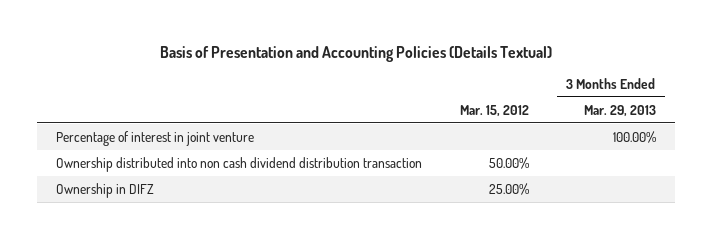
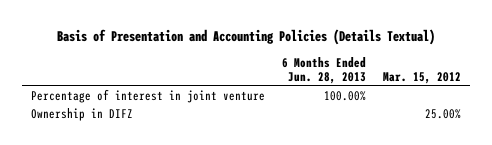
- | Mar. 15, 2012 | 3 Months Ended Mar. 29, 2013
+ | 6 Months Ended Jun. 28, 2013 | Mar. 15, 2012
- Ownership distributed into non cash dividend distribution transaction | 50.00% |

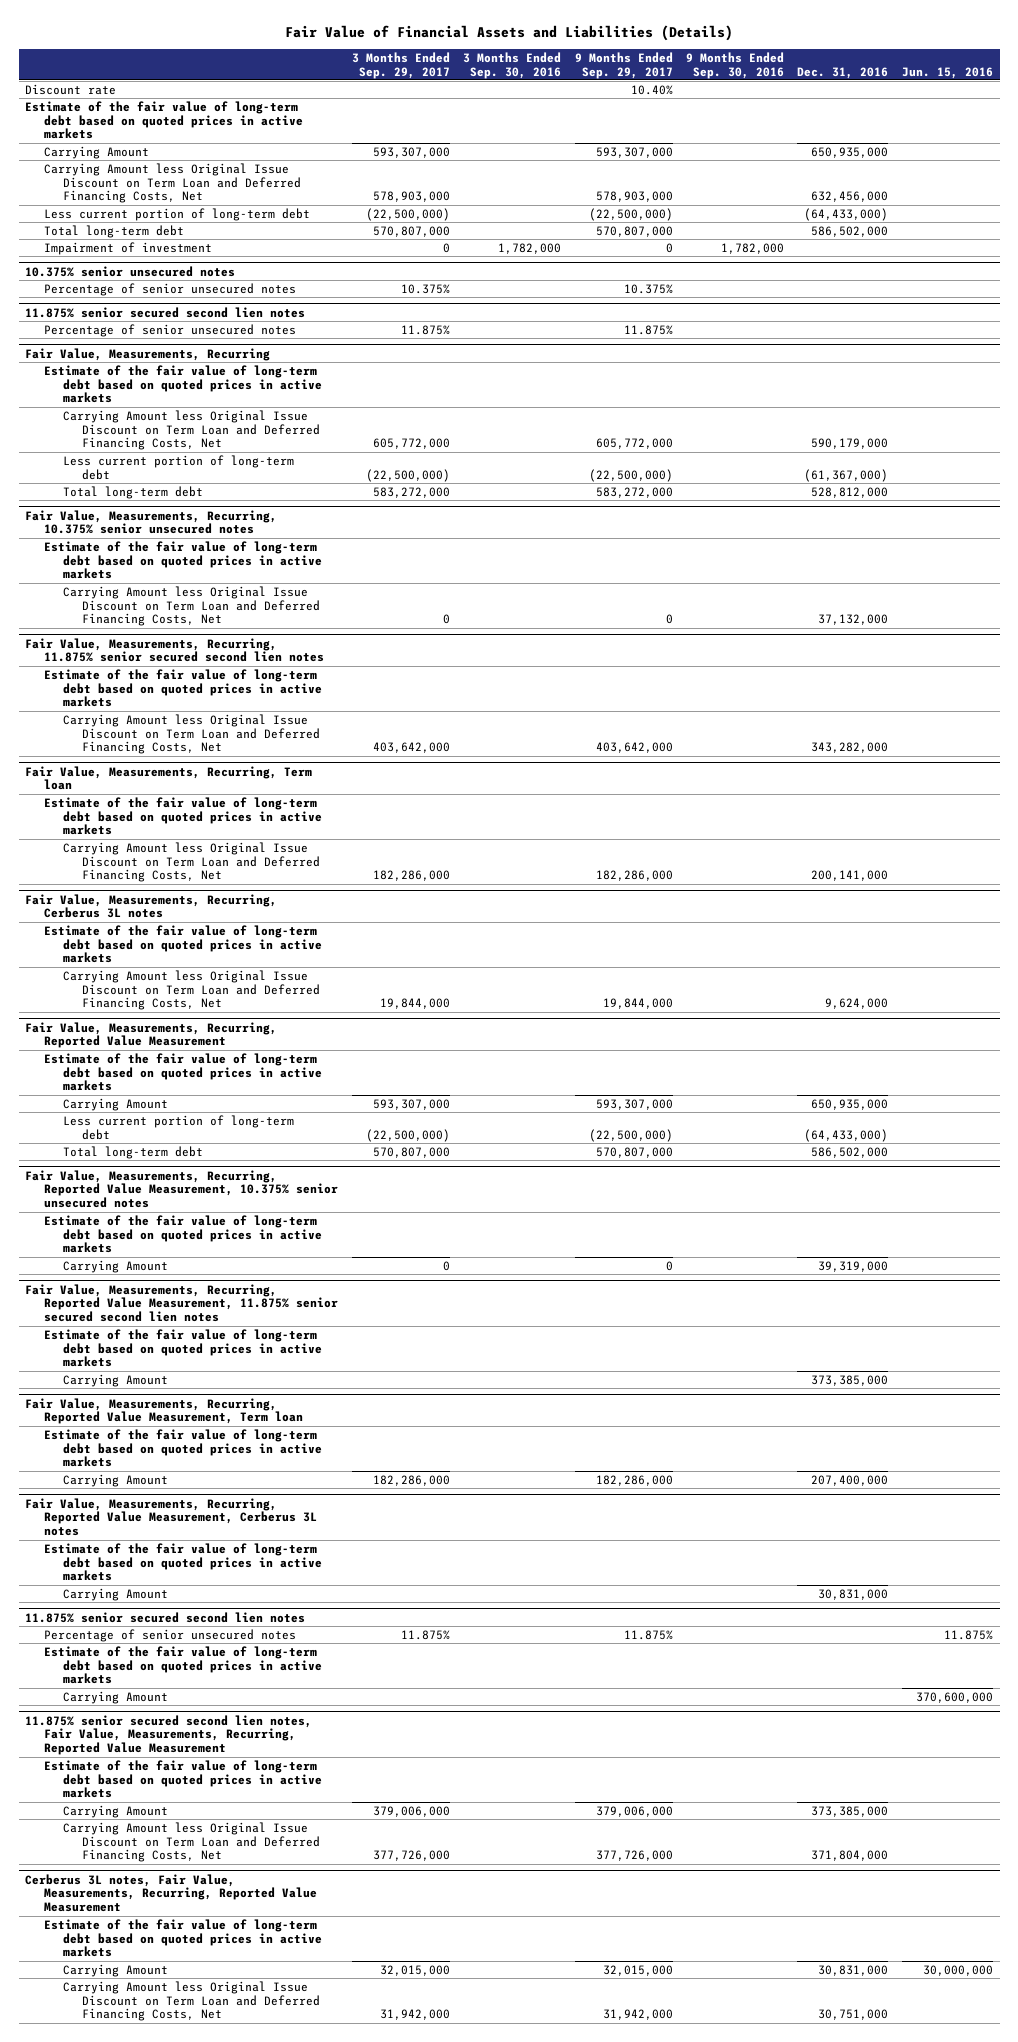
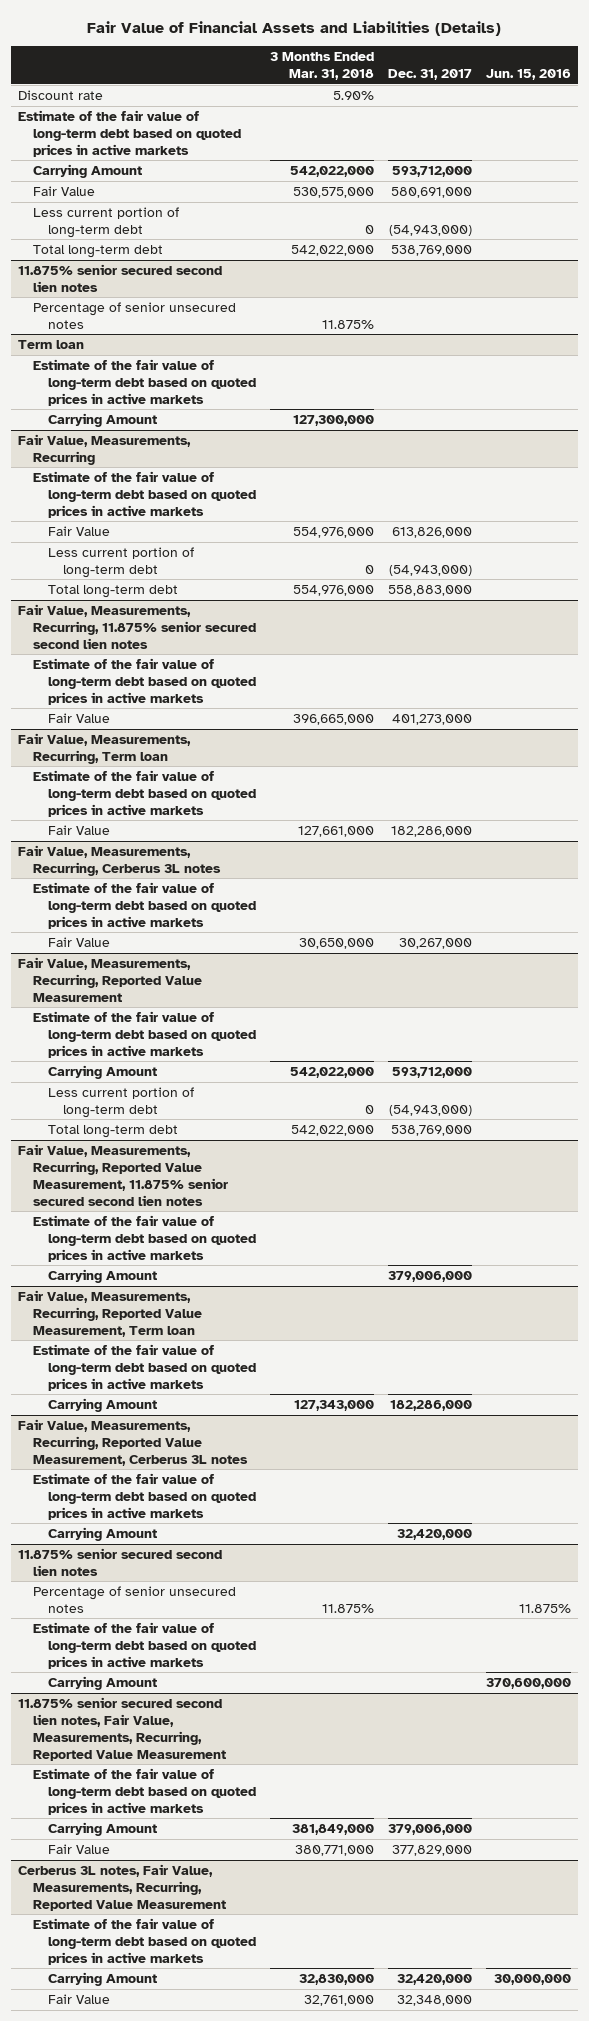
- | 3 Months Ended Sep. 29, 2017 | 3 Months Ended Sep. 30, 2016 | 9 Months Ended Sep. 29, 2017 | 9 Months Ended Sep. 30, 2016 | Dec. 31, 2016 | Jun. 15, 2016
+ | 3 Months Ended Mar. 31, 2018 | Dec. 31, 2017 | Jun. 15, 2016
- Carrying Amount less Original Issue Discount on Term Loan and Deferred Financing Costs, Net | 578,903,000 | | 578,903,000 | | 632,456,000 |
+ Fair Value | 530,575,000 | 580,691,000 |
- Impairment of investment | 0 | 1,782,000 | 0 | 1,782,000 | |
- 10.375% senior unsecured notes
- Percentage of senior unsecured notes | 10.375% | | 10.375% | | |
+ Term loan
+ Estimate of the fair value of long-term debt based on quoted prices in active markets
+ Carrying Amount | 127,300,000 | |
@ Fair Value, Measurements, Recurring
- Carrying Amount less Original Issue Discount on Term Loan and Deferred Financing Costs, Net | 605,772,000 | | 605,772,000 | | 590,179,000 |
+ Fair Value | 554,976,000 | 613,826,000 |
- Fair Value, Measurements, Recurring, 10.375% senior unsecured notes
- Estimate of the fair value of long-term debt based on quoted prices in active markets
- Carrying Amount less Original Issue Discount on Term Loan and Deferred Financing Costs, Net | 0 | | 0 | | 37,132,000 |
@ Fair Value, Measurements, Recurring, 11.875% senior secured second lien notes
- Carrying Amount less Original Issue Discount on Term Loan and Deferred Financing Costs, Net | 403,642,000 | | 403,642,000 | | 343,282,000 |
+ Fair Value | 396,665,000 | 401,273,000 |
@ Fair Value, Measurements, Recurring, Term loan
- Carrying Amount less Original Issue Discount on Term Loan and Deferred Financing Costs, Net | 182,286,000 | | 182,286,000 | | 200,141,000 |
+ Fair Value | 127,661,000 | 182,286,000 |
@ Fair Value, Measurements, Recurring, Cerberus 3L notes
- Carrying Amount less Original Issue Discount on Term Loan and Deferred Financing Costs, Net | 19,844,000 | | 19,844,000 | | 9,624,000 |
+ Fair Value | 30,650,000 | 30,267,000 |
- Fair Value, Measurements, Recurring, Reported Value Measurement, 10.375% senior unsecured notes
- Estimate of the fair value of long-term debt based on quoted prices in active markets
- Carrying Amount | 0 | | 0 | | 39,319,000 |
@ 11.875% senior secured second lien notes, Fair Value, Measurements, Recurring, Reported Value Measurement
- Carrying Amount less Original Issue Discount on Term Loan and Deferred Financing Costs, Net | 377,726,000 | | 377,726,000 | | 371,804,000 |
+ Fair Value | 380,771,000 | 377,829,000 |
@ Cerberus 3L notes, Fair Value, Measurements, Recurring, Reported Value Measurement
- Carrying Amount less Original Issue Discount on Term Loan and Deferred Financing Costs, Net | 31,942,000 | | 31,942,000 | | 30,751,000 |
+ Fair Value | 32,761,000 | 32,348,000 |

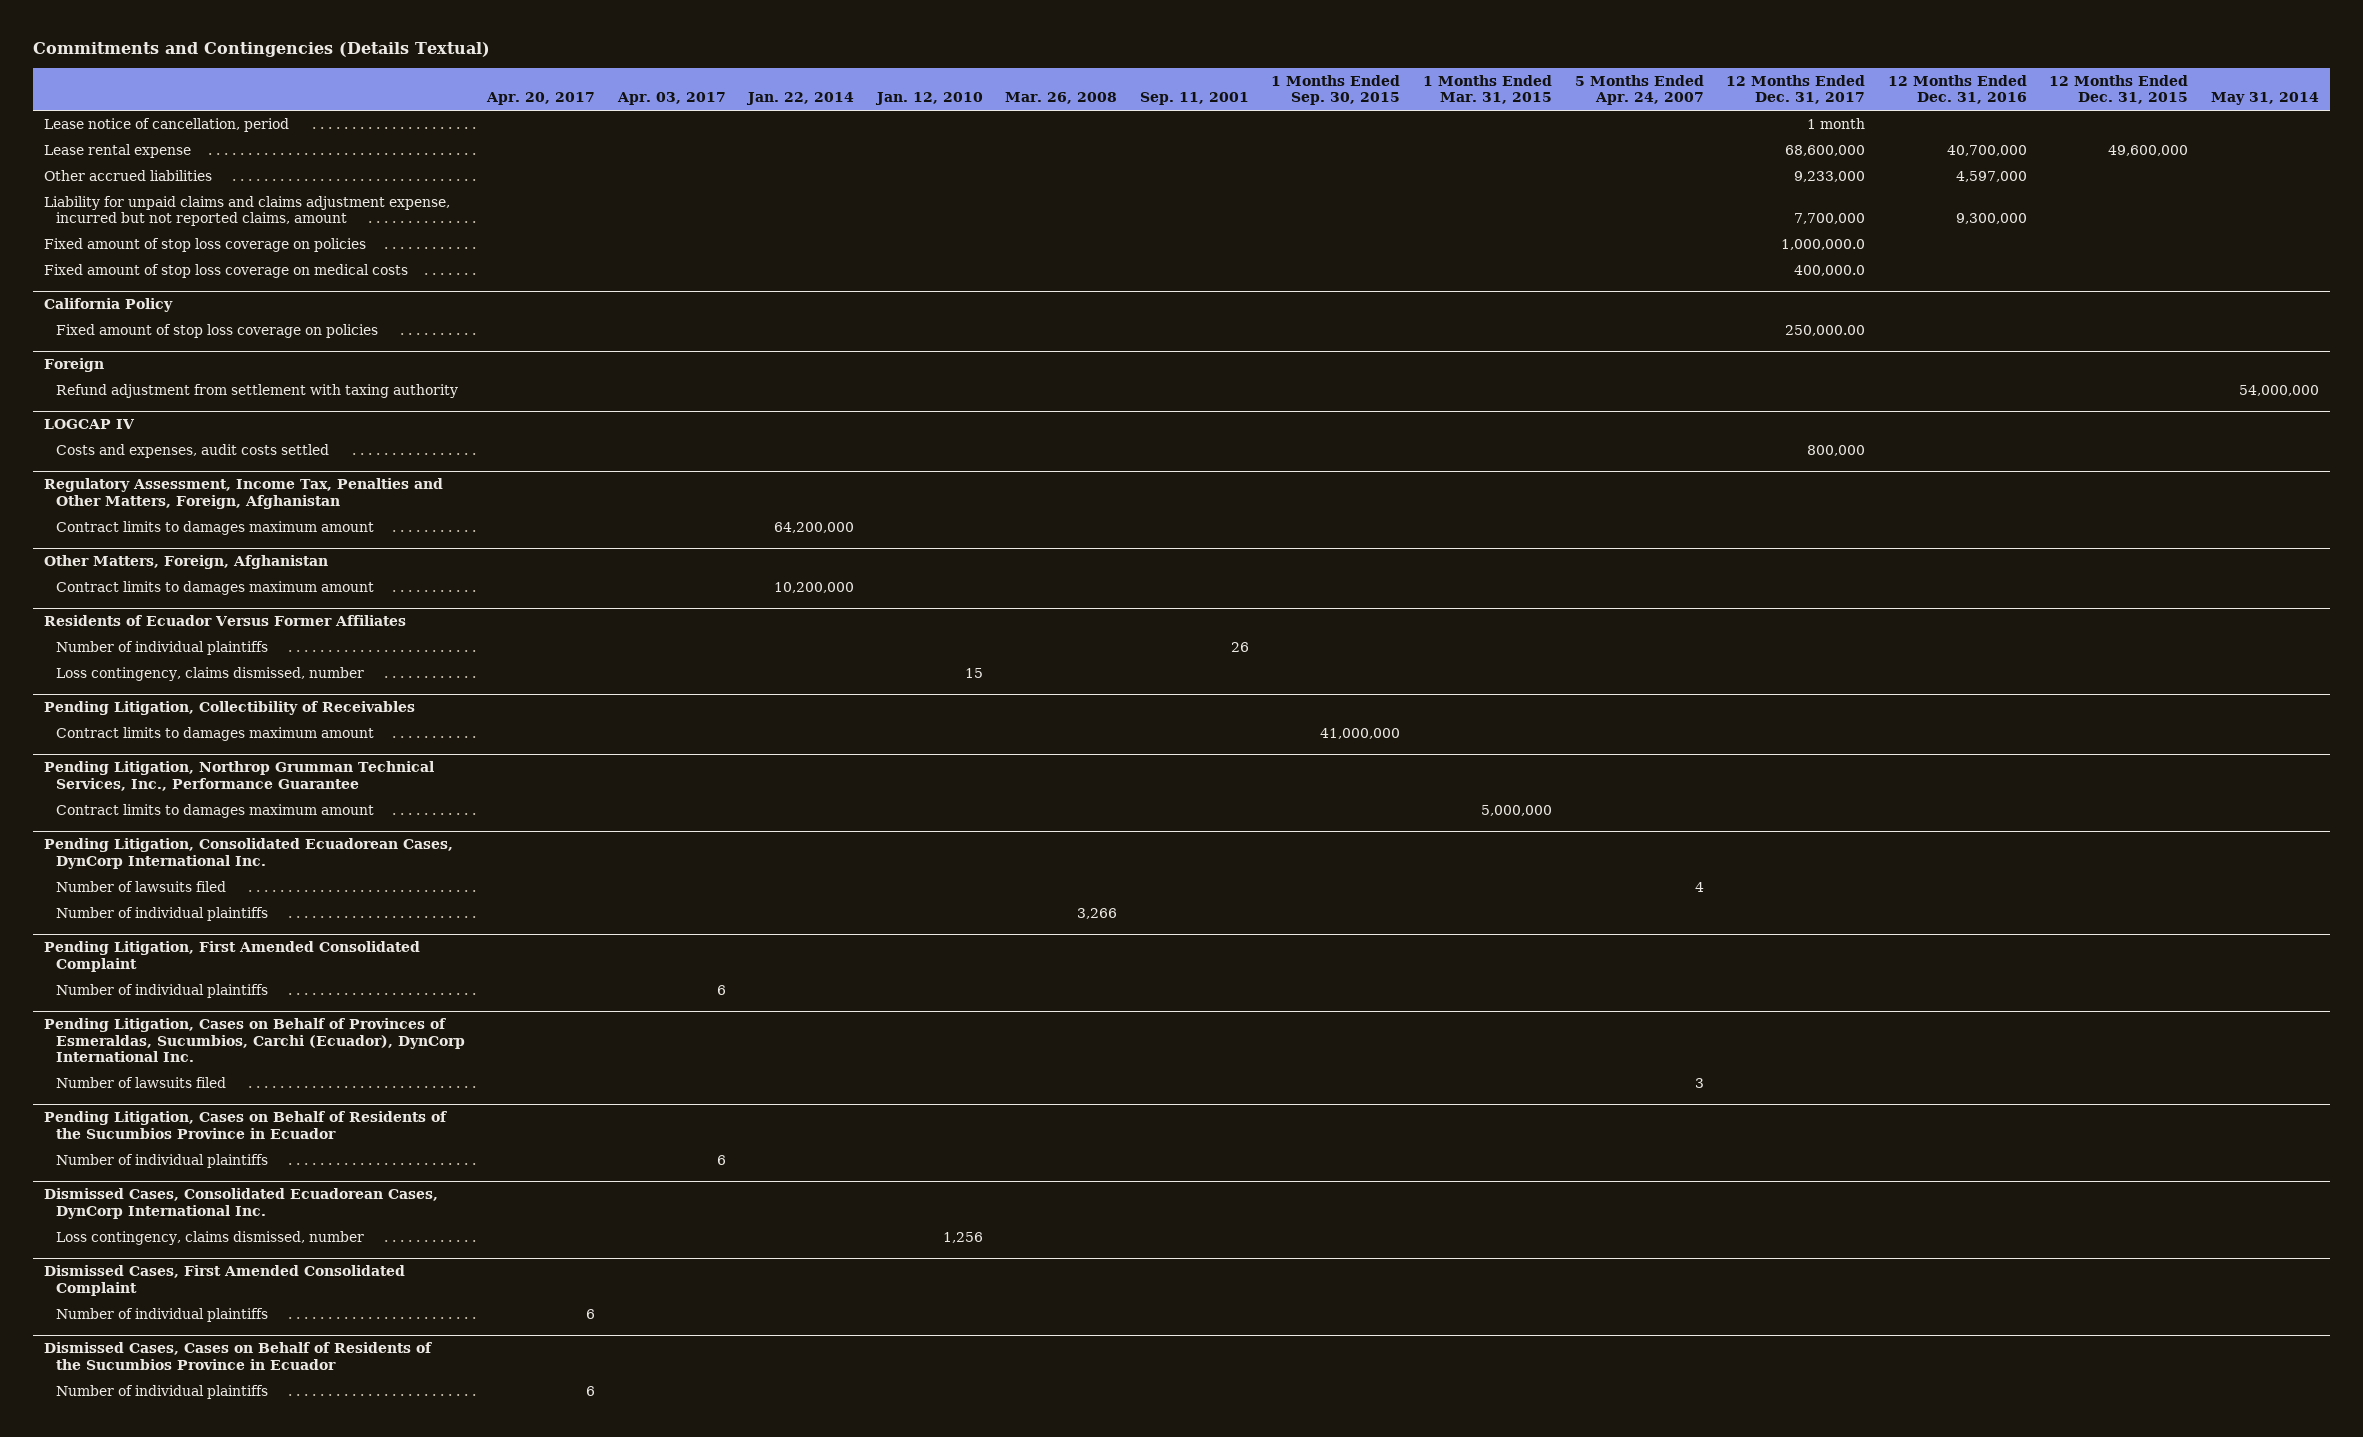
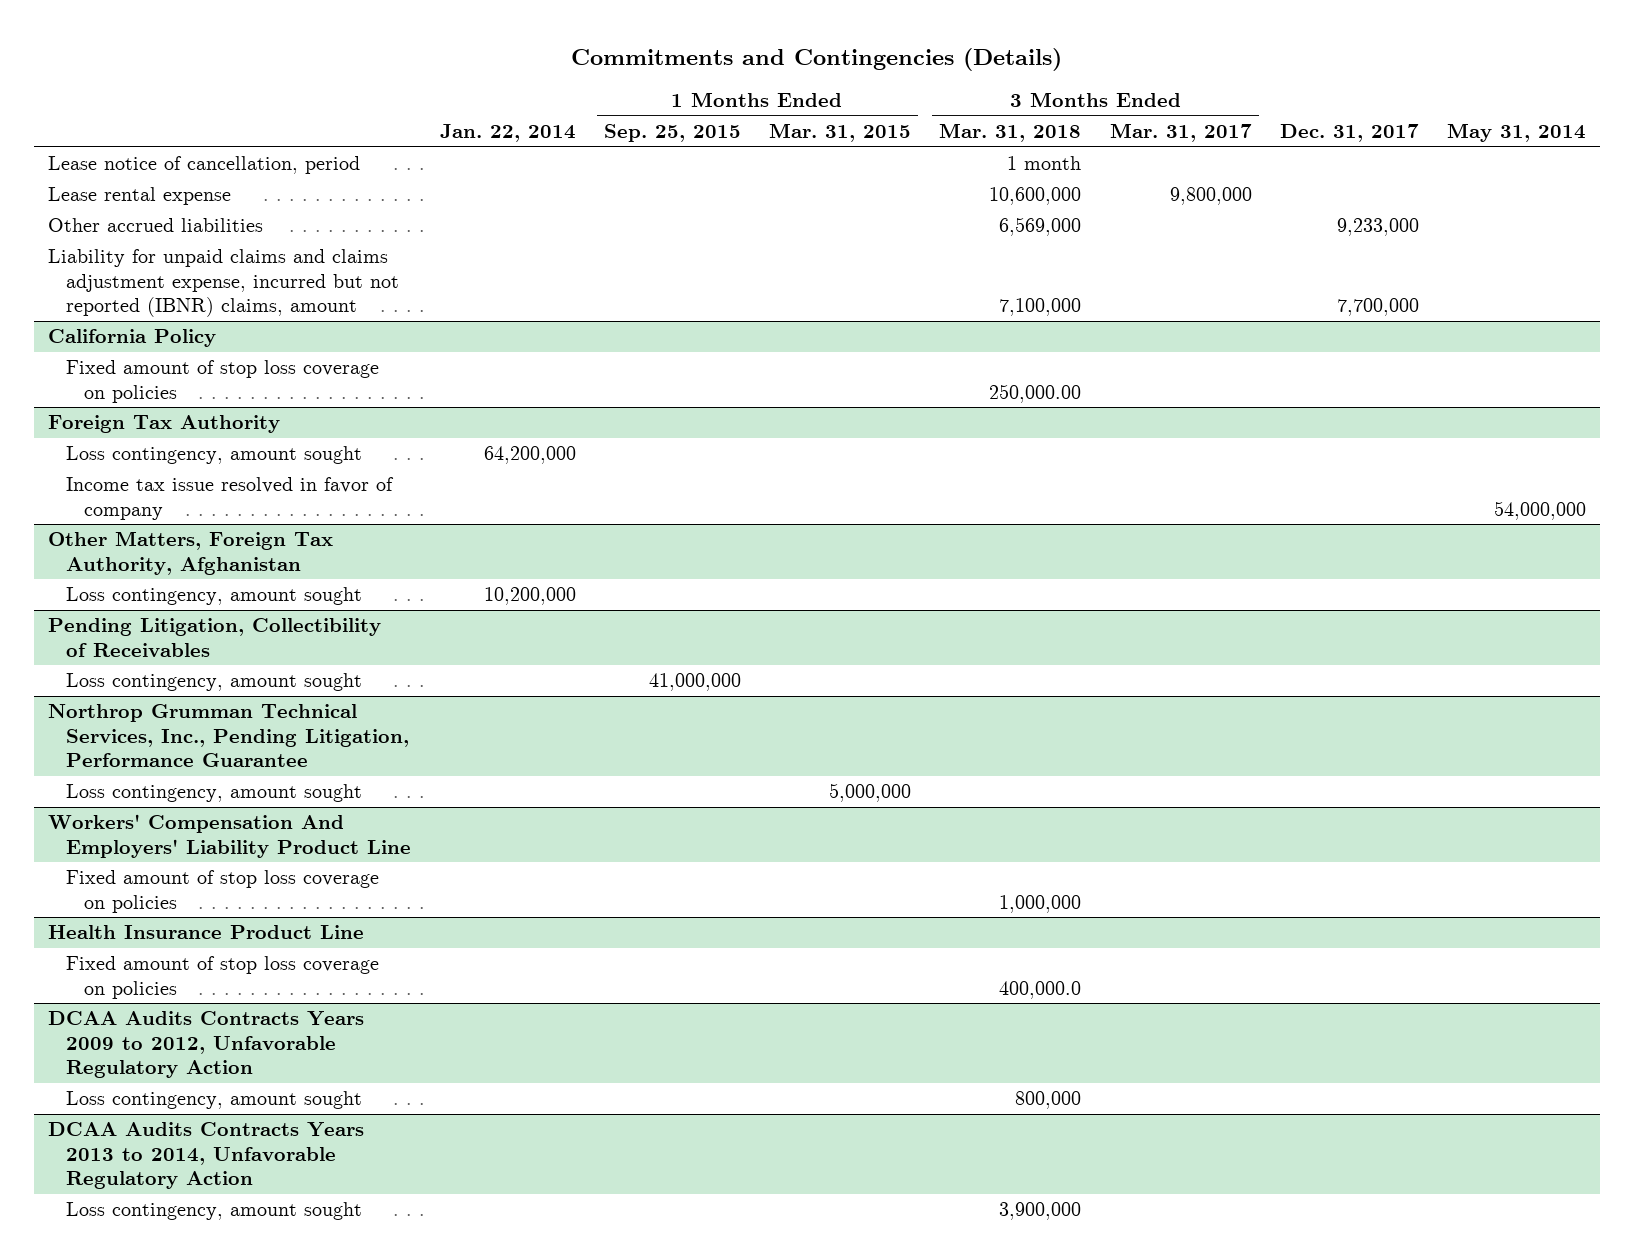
- Commitments and Contingencies (Details Textual)
+ Commitments and Contingencies (Details)
- | Apr. 20, 2017 | Apr. 03, 2017 | Jan. 22, 2014 | Jan. 12, 2010 | Mar. 26, 2008 | Sep. 11, 2001 | 1 Months Ended Sep. 30, 2015 | 1 Months Ended Mar. 31, 2015 | 5 Months Ended Apr. 24, 2007 | 12 Months Ended Dec. 31, 2017 | 12 Months Ended Dec. 31, 2016 | 12 Months Ended Dec. 31, 2015 | May 31, 2014
+ | Jan. 22, 2014 | 1 Months Ended Sep. 25, 2015 | 1 Months Ended Mar. 31, 2015 | 3 Months Ended Mar. 31, 2018 | 3 Months Ended Mar. 31, 2017 | Dec. 31, 2017 | May 31, 2014
- Liability for unpaid claims and claims adjustment expense, incurred but not reported claims, amount | | | | | | | | | | 7,700,000 | 9,300,000 | |
- Fixed amount of stop loss coverage on policies | | | | | | | | | | 1,000,000.0 | | |
- Fixed amount of stop loss coverage on medical costs | | | | | | | | | | 400,000.0 | | |
+ Liability for unpaid claims and claims adjustment expense, incurred but not reported (IBNR) claims, amount | | | | 7,100,000 | | 7,700,000 |
- Foreign
- Refund adjustment from settlement with taxing authority | | | | | | | | | | | | | 54,000,000
- LOGCAP IV
- Costs and expenses, audit costs settled | | | | | | | | | | 800,000 | | |
- Regulatory Assessment, Income Tax, Penalties and Other Matters, Foreign, Afghanistan
- Contract limits to damages maximum amount | | | 64,200,000 | | | | | | | | | |
- Other Matters, Foreign, Afghanistan
- Contract limits to damages maximum amount | | | 10,200,000 | | | | | | | | | |
- Residents of Ecuador Versus Former Affiliates
- Number of individual plaintiffs | | | | | | 26 | | | | | | |
- Loss contingency, claims dismissed, number | | | | 15 | | | | | | | | |
+ Foreign Tax Authority
+ Loss contingency, amount sought | 64,200,000 | | | | | |
+ Income tax issue resolved in favor of company | | | | | | | 54,000,000
+ Other Matters, Foreign Tax Authority, Afghanistan
+ Loss contingency, amount sought | 10,200,000 | | | | | |
@ Pending Litigation, Collectibility of Receivables
- Contract limits to damages maximum amount | | | | | | | 41,000,000 | | | | | |
- Pending Litigation, Northrop Grumman Technical Services, Inc., Performance Guarantee
- Contract limits to damages maximum amount | | | | | | | | 5,000,000 | | | | |
- Pending Litigation, Consolidated Ecuadorean Cases, DynCorp International Inc.
- Number of lawsuits filed | | | | | | | | | 4 | | | |
- Number of individual plaintiffs | | | | | 3,266 | | | | | | | |
- Pending Litigation, First Amended Consolidated Complaint
- Number of individual plaintiffs | | 6 | | | | | | | | | | |
- Pending Litigation, Cases on Behalf of Provinces of Esmeraldas, Sucumbios, Carchi (Ecuador), DynCorp International Inc.
- Number of lawsuits filed | | | | | | | | | 3 | | | |
- Pending Litigation, Cases on Behalf of Residents of the Sucumbios Province in Ecuador
- Number of individual plaintiffs | | 6 | | | | | | | | | | |
- Dismissed Cases, Consolidated Ecuadorean Cases, DynCorp International Inc.
- Loss contingency, claims dismissed, number | | | | 1,256 | | | | | | | | |
- Dismissed Cases, First Amended Consolidated Complaint
- Number of individual plaintiffs | 6 | | | | | | | | | | | |
- Dismissed Cases, Cases on Behalf of Residents of the Sucumbios Province in Ecuador
- Number of individual plaintiffs | 6 | | | | | | | | | | | |
@ Pending Litigation, Collectibility of Receivables
+ Loss contingency, amount sought | | 41,000,000 | | | | |
+ Northrop Grumman Technical Services, Inc., Pending Litigation, Performance Guarantee
+ Loss contingency, amount sought | | | 5,000,000 | | | |
+ Workers' Compensation And Employers' Liability Product Line
+ Fixed amount of stop loss coverage on policies | | | | 1,000,000 | | |
+ Health Insurance Product Line
+ Fixed amount of stop loss coverage on policies | | | | 400,000.0 | | |
+ DCAA Audits Contracts Years 2009 to 2012, Unfavorable Regulatory Action
+ Loss contingency, amount sought | | | | 800,000 | | |
+ DCAA Audits Contracts Years 2013 to 2014, Unfavorable Regulatory Action
+ Loss contingency, amount sought | | | | 3,900,000 | | |

